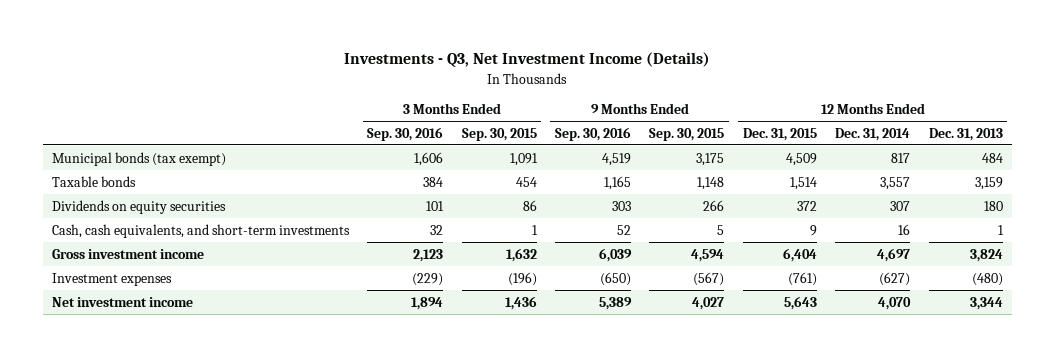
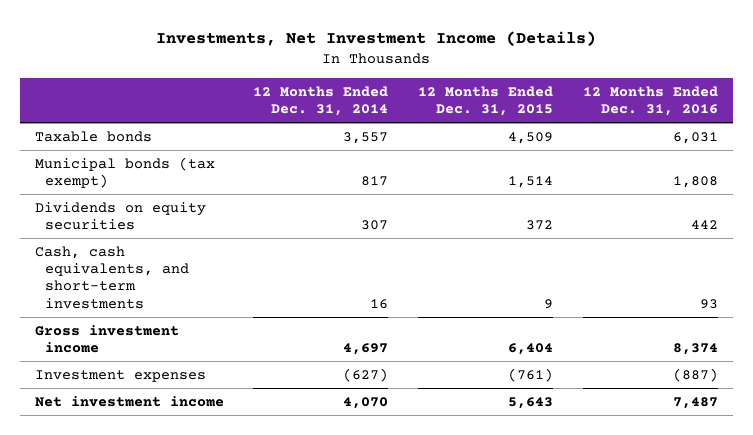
- Investments - Q3, Net Investment Income (Details)
+ Investments, Net Investment Income (Details)
- | 3 Months Ended Sep. 30, 2016 | 3 Months Ended Sep. 30, 2015 | 9 Months Ended Sep. 30, 2016 | 9 Months Ended Sep. 30, 2015 | 12 Months Ended Dec. 31, 2015 | 12 Months Ended Dec. 31, 2014 | 12 Months Ended Dec. 31, 2013
+ | 12 Months Ended Dec. 31, 2014 | 12 Months Ended Dec. 31, 2015 | 12 Months Ended Dec. 31, 2016
- Municipal bonds (tax exempt) | 1,606 | 1,091 | 4,519 | 3,175 | 4,509 | 817 | 484
- Taxable bonds | 384 | 454 | 1,165 | 1,148 | 1,514 | 3,557 | 3,159
+ Taxable bonds | 3,557 | 4,509 | 6,031
+ Municipal bonds (tax exempt) | 817 | 1,514 | 1,808

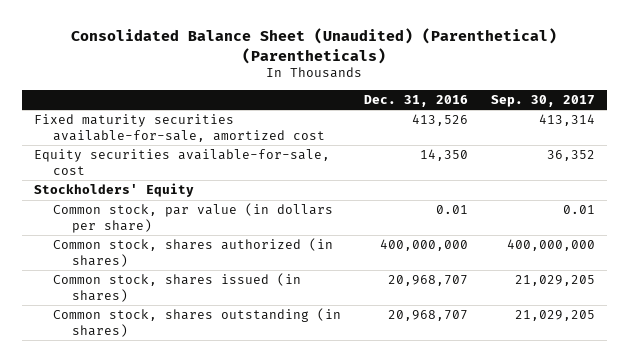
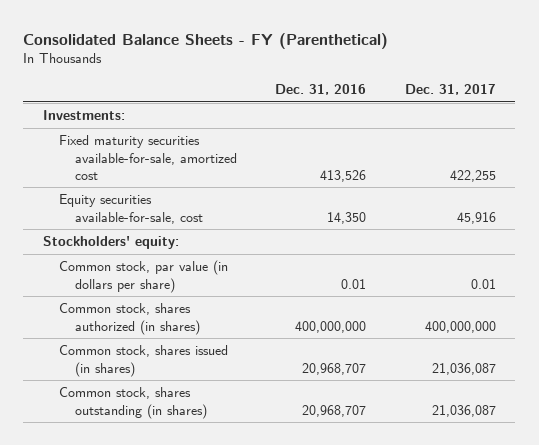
- Consolidated Balance Sheet (Unaudited) (Parenthetical) (Parentheticals)
+ Consolidated Balance Sheets - FY (Parenthetical)
- | Dec. 31, 2016 | Sep. 30, 2017
+ | Dec. 31, 2016 | Dec. 31, 2017
+ Investments:
- Stockholders' Equity
+ Stockholders' equity:

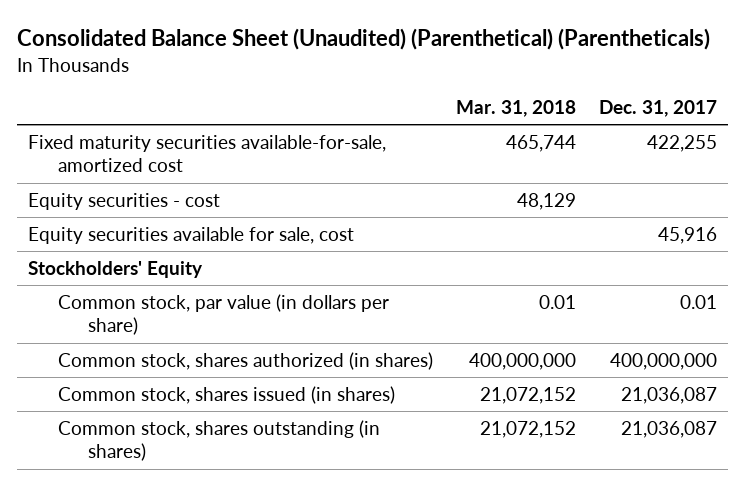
- Consolidated Balance Sheets - FY (Parenthetical)
+ Consolidated Balance Sheet (Unaudited) (Parenthetical) (Parentheticals)
- | Dec. 31, 2016 | Dec. 31, 2017
+ | Mar. 31, 2018 | Dec. 31, 2017
- Investments:
- Equity securities available-for-sale, cost | 14,350 | 45,916
- Stockholders' equity:
+ Equity securities - cost | 48,129 |
+ Equity securities available for sale, cost | | 45,916
+ Stockholders' Equity

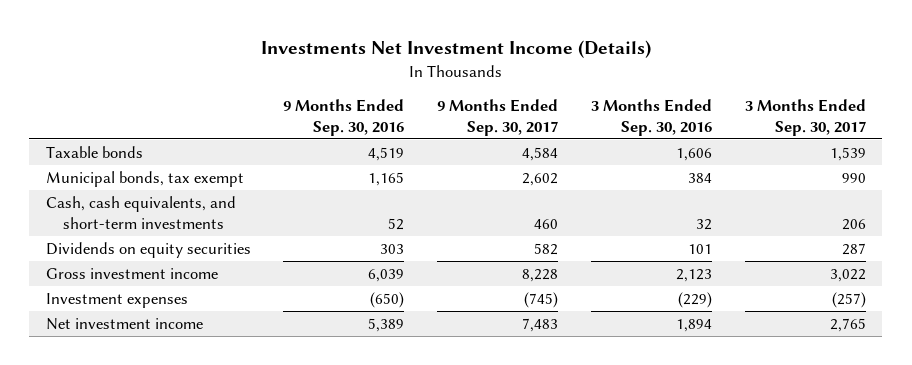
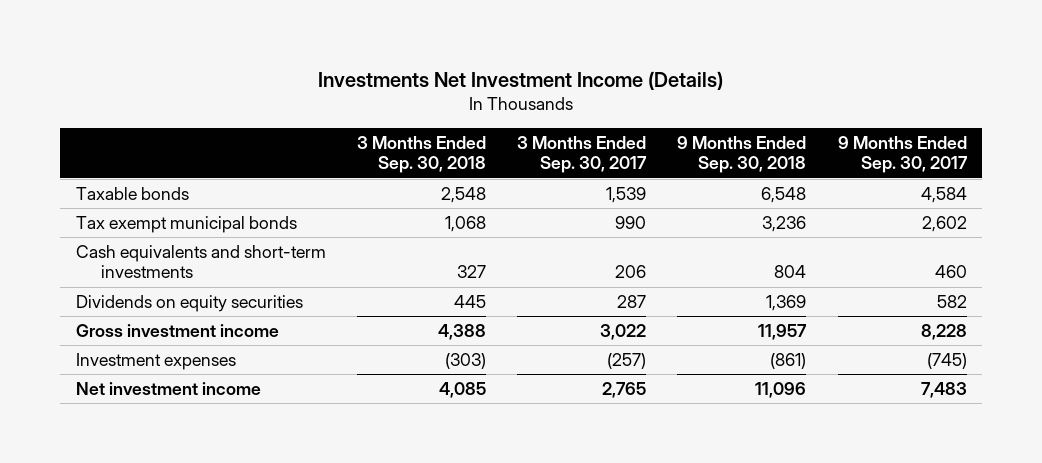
- | 9 Months Ended Sep. 30, 2016 | 9 Months Ended Sep. 30, 2017 | 3 Months Ended Sep. 30, 2016 | 3 Months Ended Sep. 30, 2017
+ | 3 Months Ended Sep. 30, 2018 | 3 Months Ended Sep. 30, 2017 | 9 Months Ended Sep. 30, 2018 | 9 Months Ended Sep. 30, 2017
- Municipal bonds, tax exempt | 1,165 | 2,602 | 384 | 990
- Cash, cash equivalents, and short-term investments | 52 | 460 | 32 | 206
+ Tax exempt municipal bonds | 1,068 | 990 | 3,236 | 2,602
+ Cash equivalents and short-term investments | 327 | 206 | 804 | 460

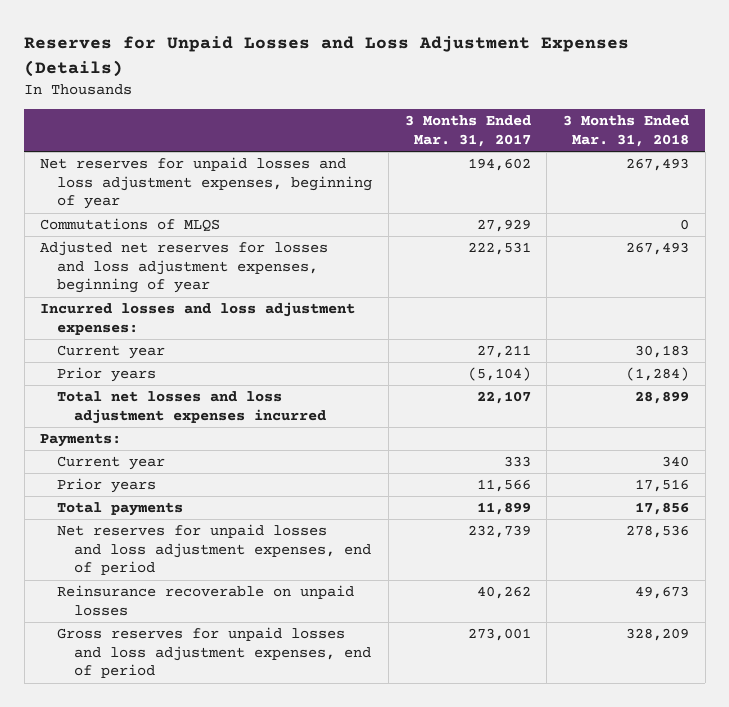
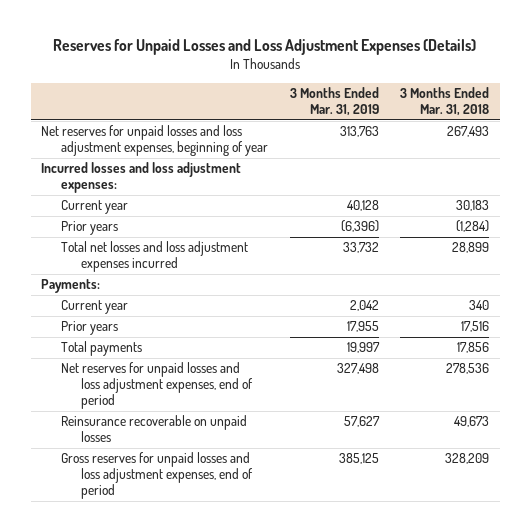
- | 3 Months Ended Mar. 31, 2017 | 3 Months Ended Mar. 31, 2018
+ | 3 Months Ended Mar. 31, 2019 | 3 Months Ended Mar. 31, 2018
- Commutations of MLQS | 27,929 | 0
- Adjusted net reserves for losses and loss adjustment expenses, beginning of year | 222,531 | 267,493

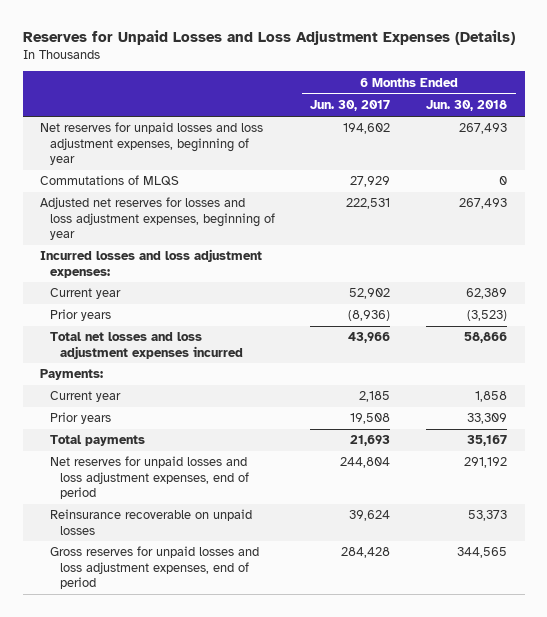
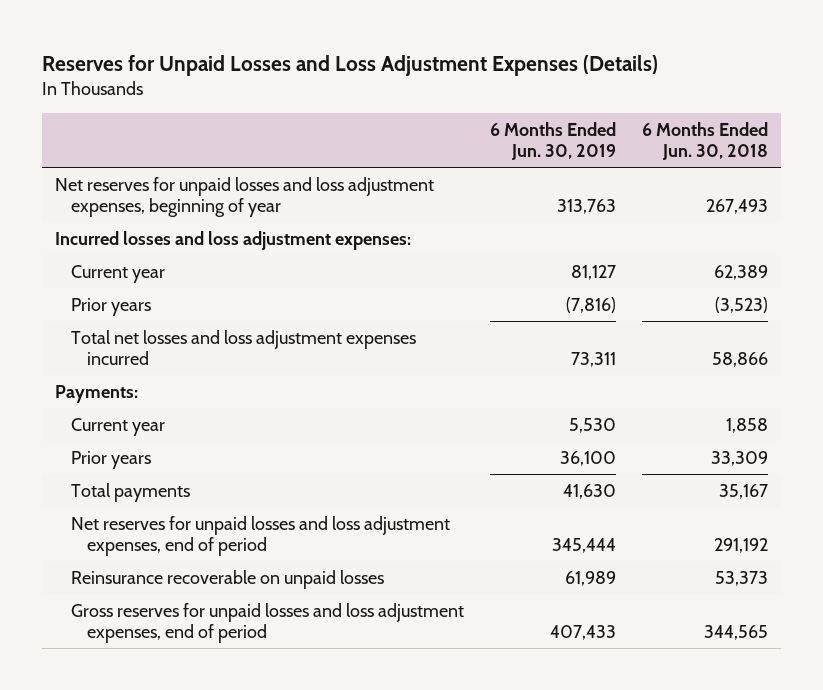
- | 6 Months Ended Jun. 30, 2017 | 6 Months Ended Jun. 30, 2018
+ | 6 Months Ended Jun. 30, 2019 | 6 Months Ended Jun. 30, 2018
- Commutations of MLQS | 27,929 | 0
- Adjusted net reserves for losses and loss adjustment expenses, beginning of year | 222,531 | 267,493

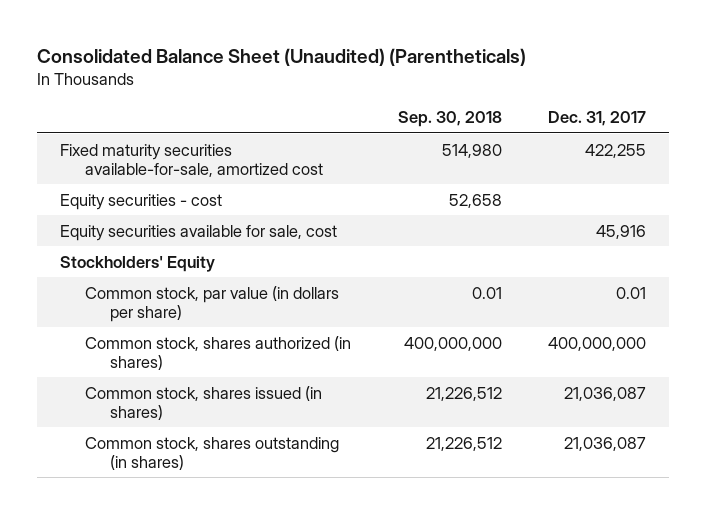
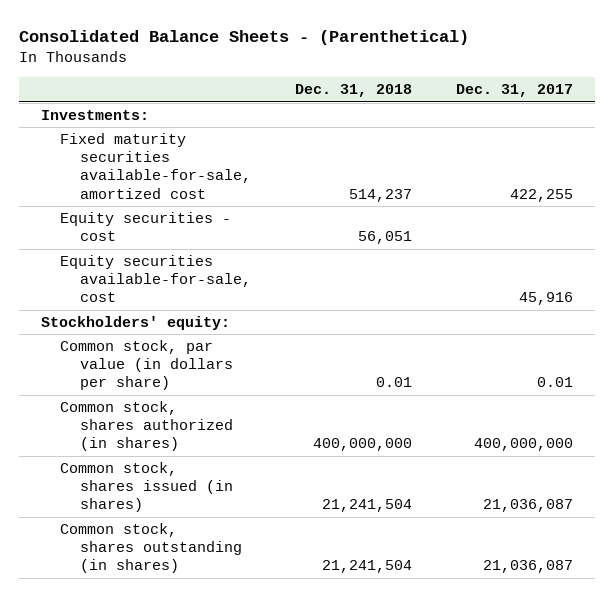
- Consolidated Balance Sheet (Unaudited) (Parentheticals)
+ Consolidated Balance Sheets - (Parenthetical)
- | Sep. 30, 2018 | Dec. 31, 2017
+ | Dec. 31, 2018 | Dec. 31, 2017
+ Investments:
- Equity securities available for sale, cost | | 45,916
- Stockholders' Equity
+ Equity securities available-for-sale, cost | | 45,916
+ Stockholders' equity:

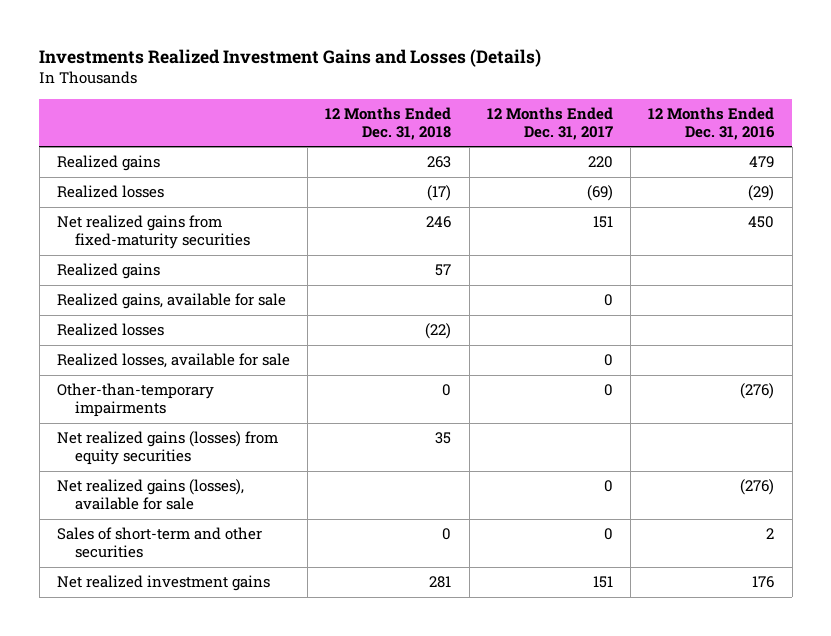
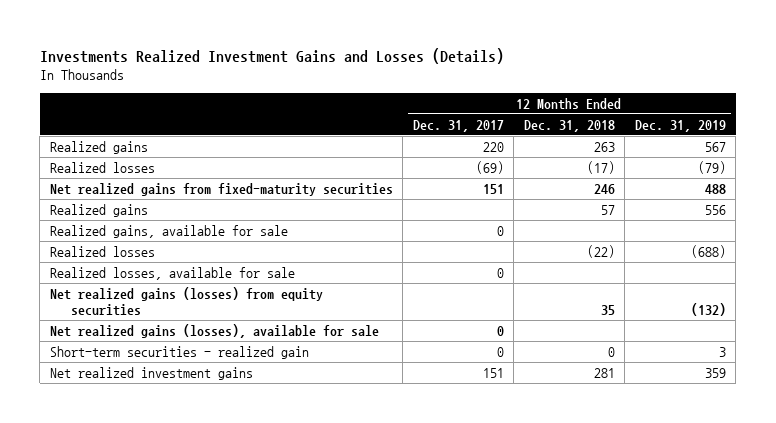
- | 12 Months Ended Dec. 31, 2018 | 12 Months Ended Dec. 31, 2017 | 12 Months Ended Dec. 31, 2016
+ | 12 Months Ended Dec. 31, 2017 | 12 Months Ended Dec. 31, 2018 | 12 Months Ended Dec. 31, 2019
- Other-than-temporary impairments | 0 | 0 | (276)
- Sales of short-term and other securities | 0 | 0 | 2
+ Short-term securities - realized gain | 0 | 0 | 3

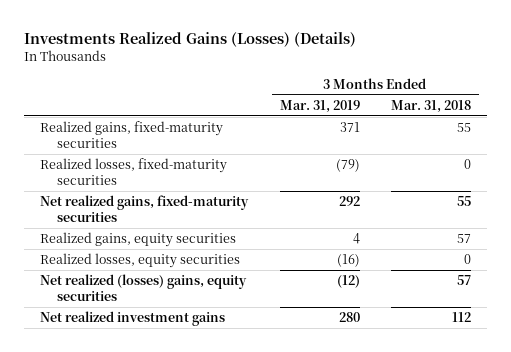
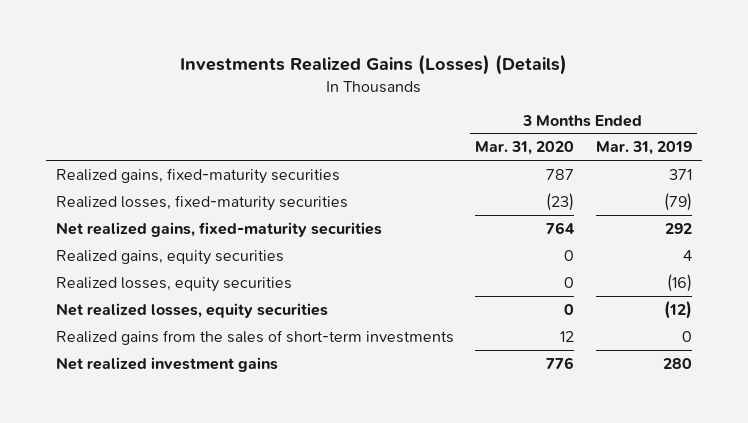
- | 3 Months Ended Mar. 31, 2019 | 3 Months Ended Mar. 31, 2018
+ | 3 Months Ended Mar. 31, 2020 | 3 Months Ended Mar. 31, 2019
- Net realized (losses) gains, equity securities | (12) | 57
+ Net realized losses, equity securities | 0 | (12)
+ Realized gains from the sales of short-term investments | 12 | 0

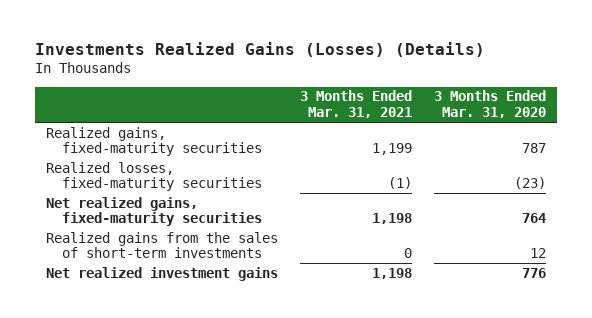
- | 3 Months Ended Mar. 31, 2020 | 3 Months Ended Mar. 31, 2019
+ | 3 Months Ended Mar. 31, 2021 | 3 Months Ended Mar. 31, 2020
- Realized gains, equity securities | 0 | 4
- Realized losses, equity securities | 0 | (16)
- Net realized losses, equity securities | 0 | (12)

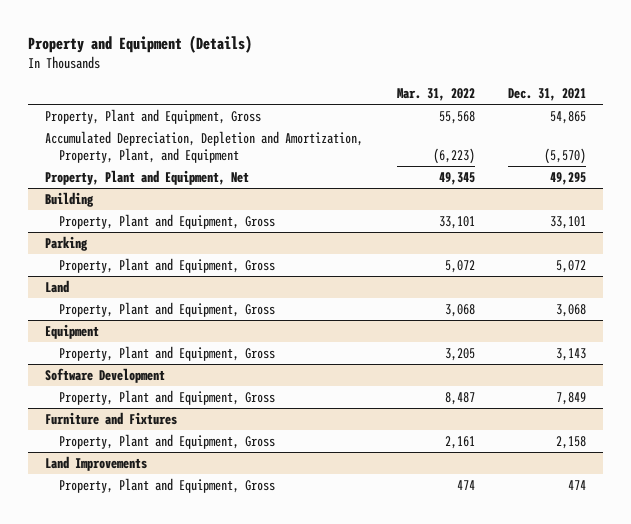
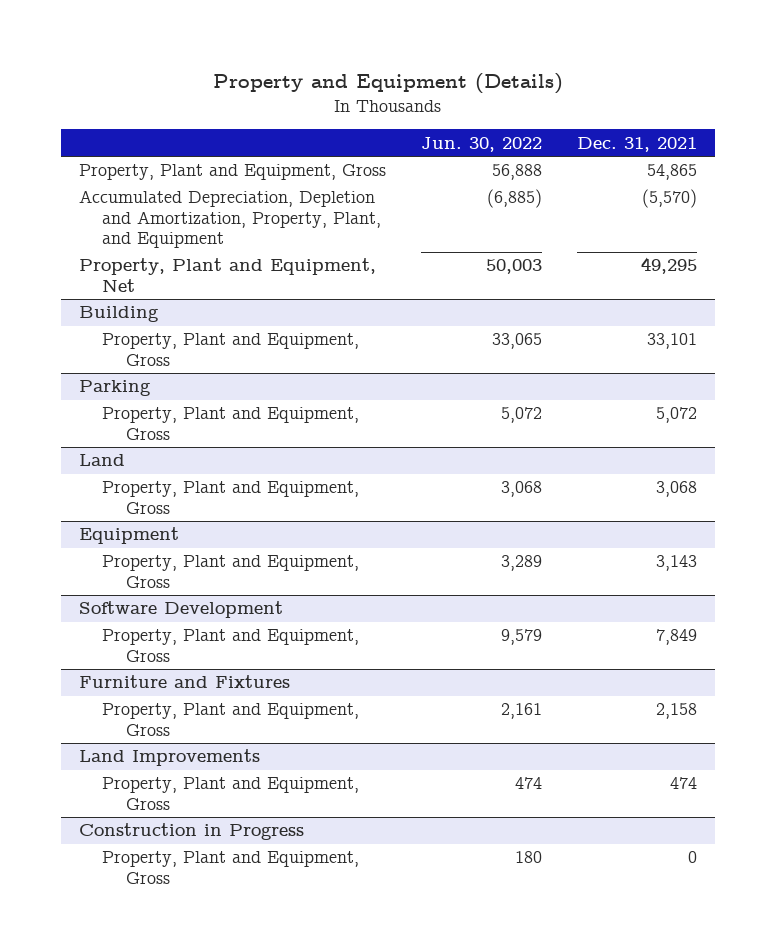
- | Mar. 31, 2022 | Dec. 31, 2021
+ | Jun. 30, 2022 | Dec. 31, 2021
+ Construction in Progress
+ Property, Plant and Equipment, Gross | 180 | 0

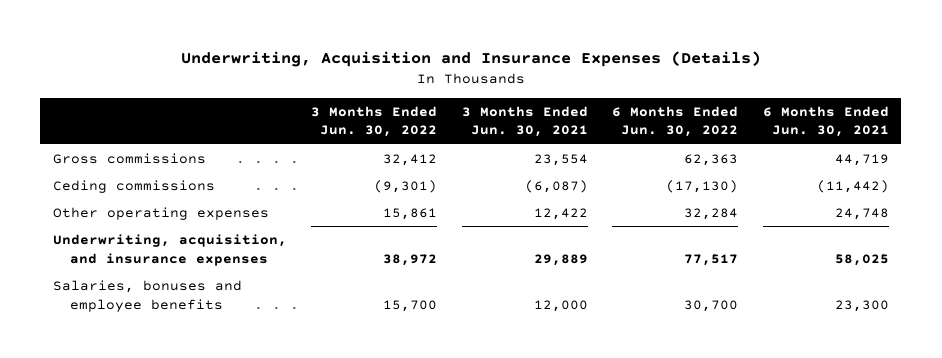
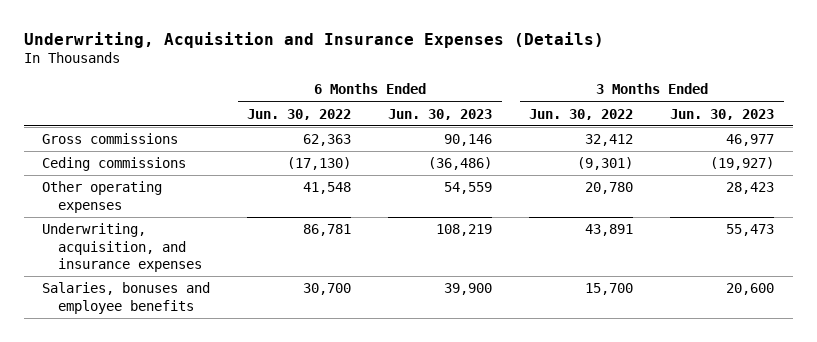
- | 3 Months Ended Jun. 30, 2022 | 3 Months Ended Jun. 30, 2021 | 6 Months Ended Jun. 30, 2022 | 6 Months Ended Jun. 30, 2021
+ | 6 Months Ended Jun. 30, 2022 | 6 Months Ended Jun. 30, 2023 | 3 Months Ended Jun. 30, 2022 | 3 Months Ended Jun. 30, 2023
- Other operating expenses | 15,861 | 12,422 | 32,284 | 24,748
- Underwriting, acquisition, and insurance expenses | 38,972 | 29,889 | 77,517 | 58,025
+ Other operating expenses | 41,548 | 54,559 | 20,780 | 28,423
+ Underwriting, acquisition, and insurance expenses | 86,781 | 108,219 | 43,891 | 55,473

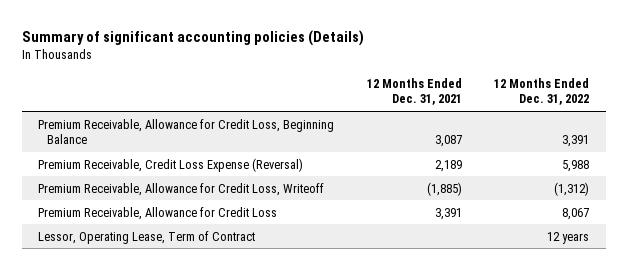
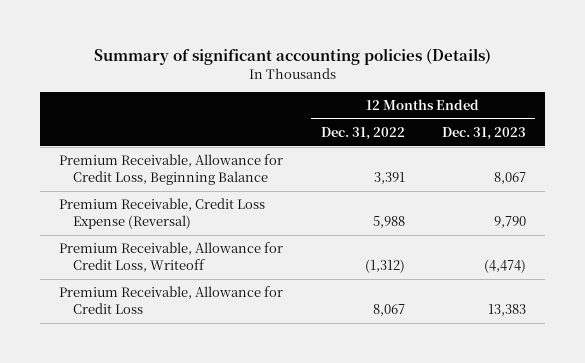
- | 12 Months Ended Dec. 31, 2021 | 12 Months Ended Dec. 31, 2022
+ | 12 Months Ended Dec. 31, 2022 | 12 Months Ended Dec. 31, 2023
- Lessor, Operating Lease, Term of Contract | | 12 years

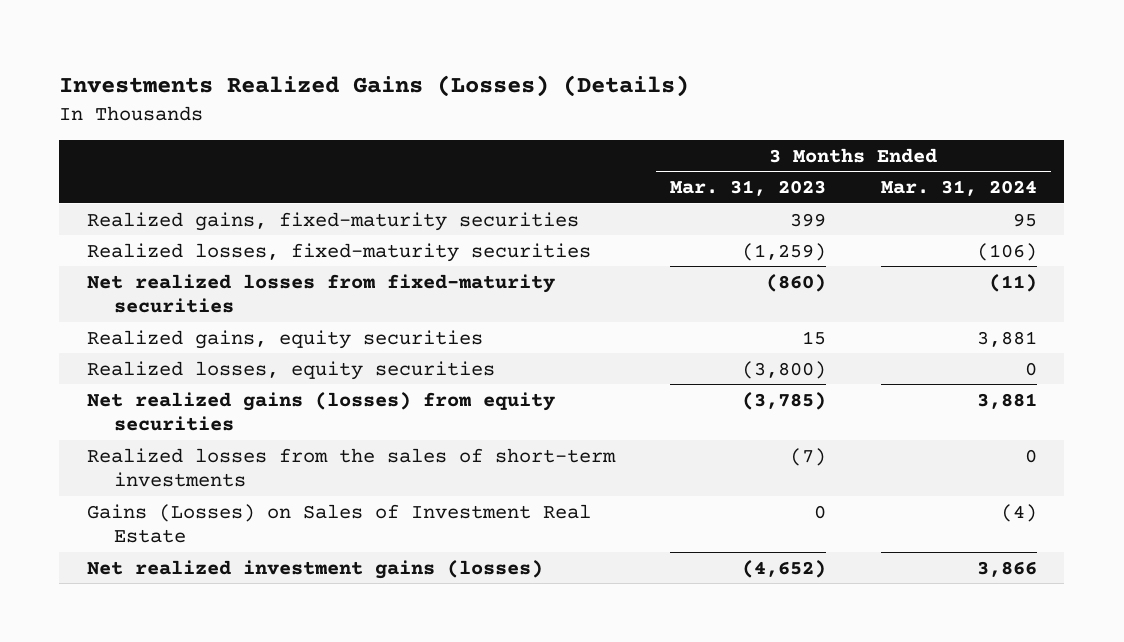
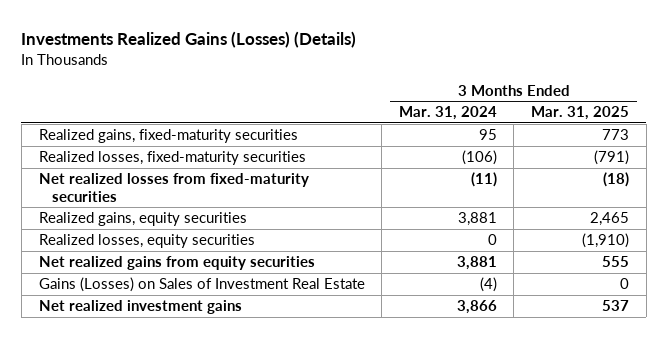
- | 3 Months Ended Mar. 31, 2023 | 3 Months Ended Mar. 31, 2024
+ | 3 Months Ended Mar. 31, 2024 | 3 Months Ended Mar. 31, 2025
- Net realized gains (losses) from equity securities | (3,785) | 3,881
- Realized losses from the sales of short-term investments | (7) | 0
+ Net realized gains from equity securities | 3,881 | 555
- Net realized investment gains (losses) | (4,652) | 3,866
+ Net realized investment gains | 3,866 | 537

